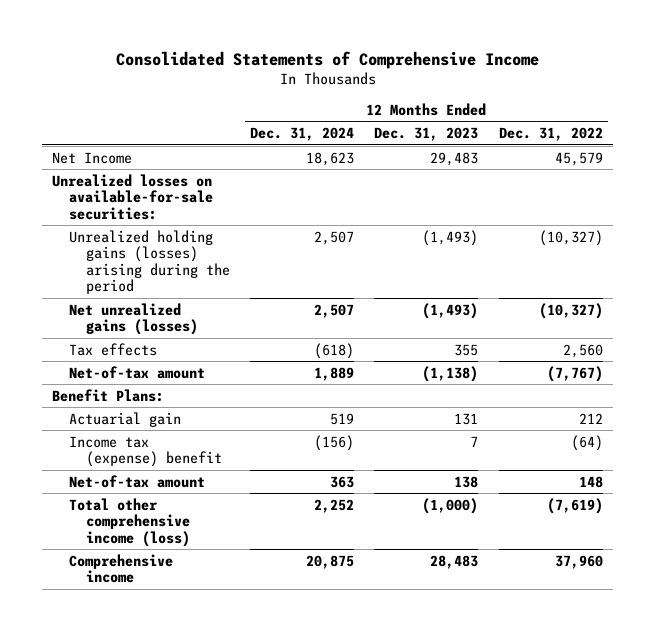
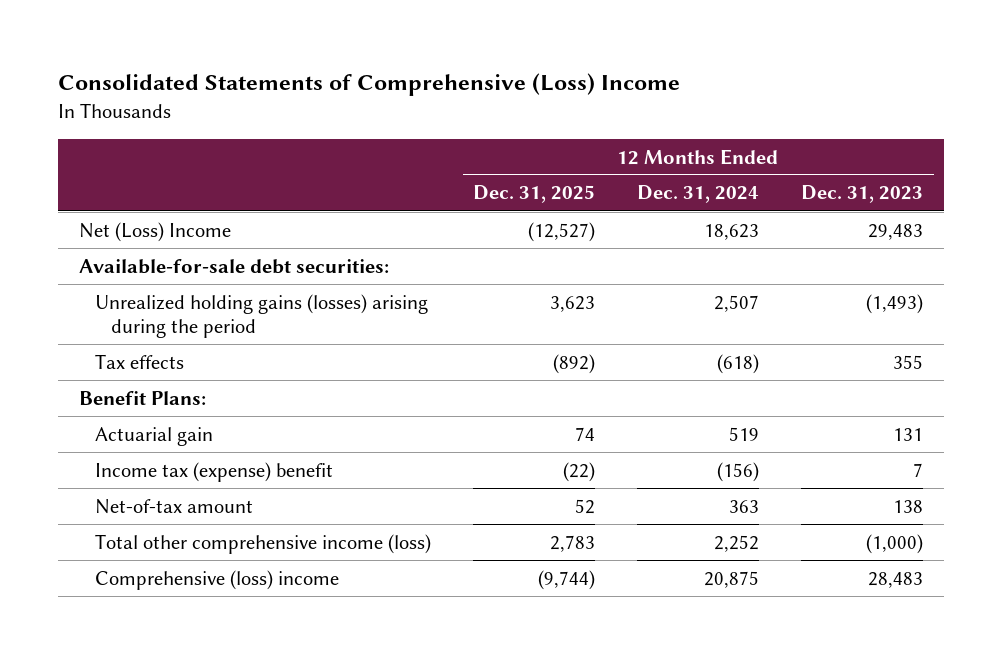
- Consolidated Statements of Comprehensive Income
+ Consolidated Statements of Comprehensive (Loss) Income
- | 12 Months Ended Dec. 31, 2024 | 12 Months Ended Dec. 31, 2023 | 12 Months Ended Dec. 31, 2022
+ | 12 Months Ended Dec. 31, 2025 | 12 Months Ended Dec. 31, 2024 | 12 Months Ended Dec. 31, 2023
- Net Income | 18,623 | 29,483 | 45,579
- Unrealized losses on available-for-sale securities:
+ Net (Loss) Income | (12,527) | 18,623 | 29,483
+ Available-for-sale debt securities:
- Net unrealized gains (losses) | 2,507 | (1,493) | (10,327)
- Net-of-tax amount | 1,889 | (1,138) | (7,767)
- Comprehensive income | 20,875 | 28,483 | 37,960
+ Comprehensive (loss) income | (9,744) | 20,875 | 28,483

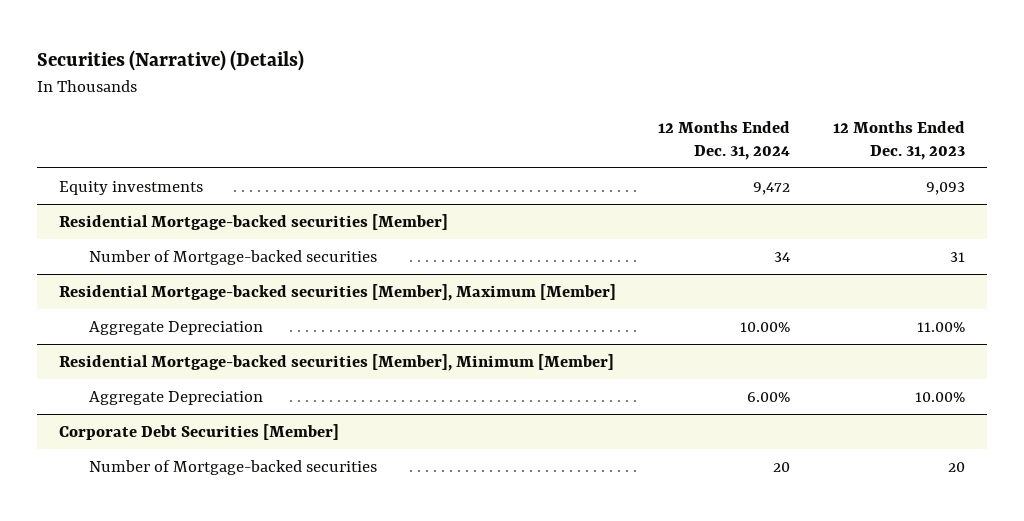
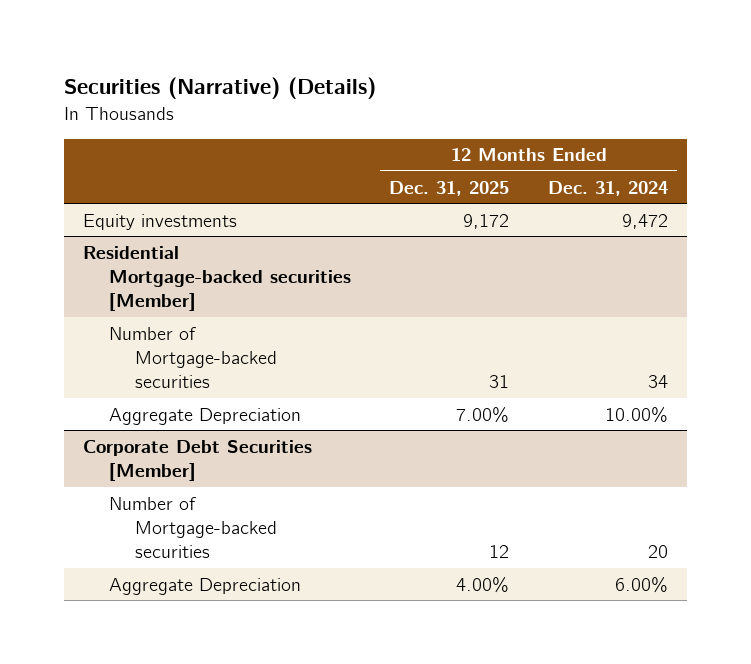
- | 12 Months Ended Dec. 31, 2024 | 12 Months Ended Dec. 31, 2023
+ | 12 Months Ended Dec. 31, 2025 | 12 Months Ended Dec. 31, 2024
- Residential Mortgage-backed securities [Member], Maximum [Member]
- Residential Mortgage-backed securities [Member], Minimum [Member]
- Aggregate Depreciation | 6.00% | 10.00%
@ Corporate Debt Securities [Member]
+ Aggregate Depreciation | 4.00% | 6.00%

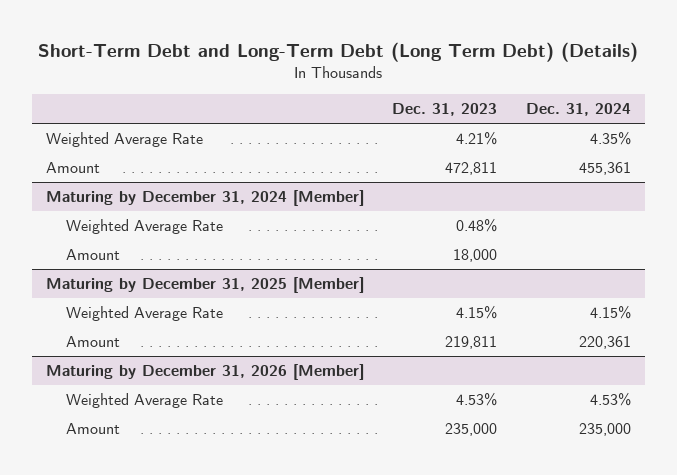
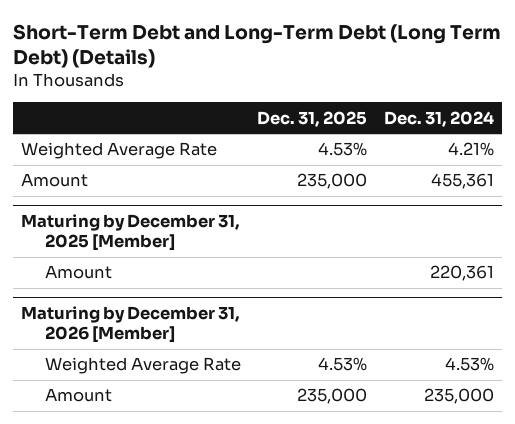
- | Dec. 31, 2023 | Dec. 31, 2024
+ | Dec. 31, 2025 | Dec. 31, 2024
- Weighted Average Rate | 4.21% | 4.35%
+ Weighted Average Rate | 4.53% | 4.21%
- Maturing by December 31, 2024 [Member]
- Weighted Average Rate | 0.48% |
- Amount | 18,000 |
@ Maturing by December 31, 2025 [Member]
- Weighted Average Rate | 4.15% | 4.15%

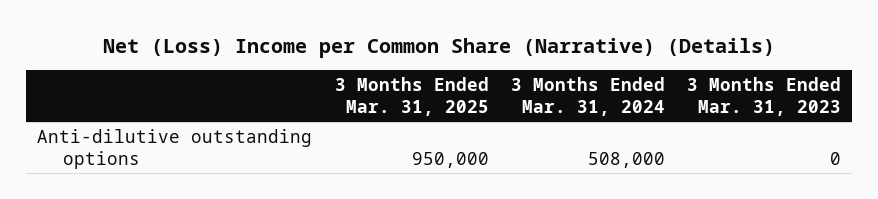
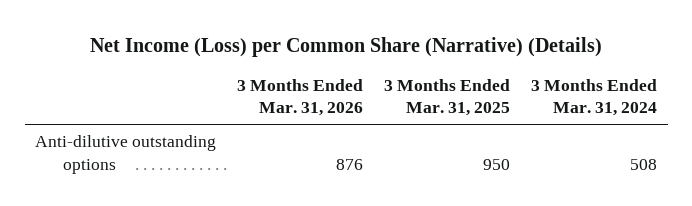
- Net (Loss) Income per Common Share (Narrative) (Details)
+ Net Income (Loss) per Common Share (Narrative) (Details)
- | 3 Months Ended Mar. 31, 2025 | 3 Months Ended Mar. 31, 2024 | 3 Months Ended Mar. 31, 2023
+ | 3 Months Ended Mar. 31, 2026 | 3 Months Ended Mar. 31, 2025 | 3 Months Ended Mar. 31, 2024
- Anti-dilutive outstanding options | 950,000 | 508,000 | 0
+ Anti-dilutive outstanding options | 876 | 950 | 508

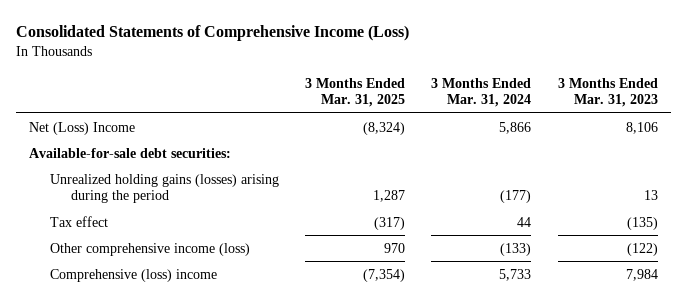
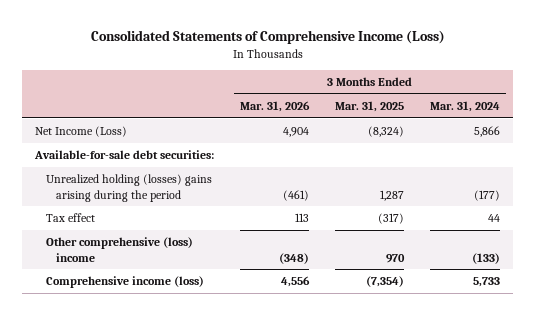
- | 3 Months Ended Mar. 31, 2025 | 3 Months Ended Mar. 31, 2024 | 3 Months Ended Mar. 31, 2023
+ | 3 Months Ended Mar. 31, 2026 | 3 Months Ended Mar. 31, 2025 | 3 Months Ended Mar. 31, 2024
- Net (Loss) Income | (8,324) | 5,866 | 8,106
+ Net Income (Loss) | 4,904 | (8,324) | 5,866
- Unrealized holding gains (losses) arising during the period | 1,287 | (177) | 13
+ Unrealized holding (losses) gains arising during the period | (461) | 1,287 | (177)
- Other comprehensive income (loss) | 970 | (133) | (122)
- Comprehensive (loss) income | (7,354) | 5,733 | 7,984
+ Other comprehensive (loss) income | (348) | 970 | (133)
+ Comprehensive income (loss) | 4,556 | (7,354) | 5,733

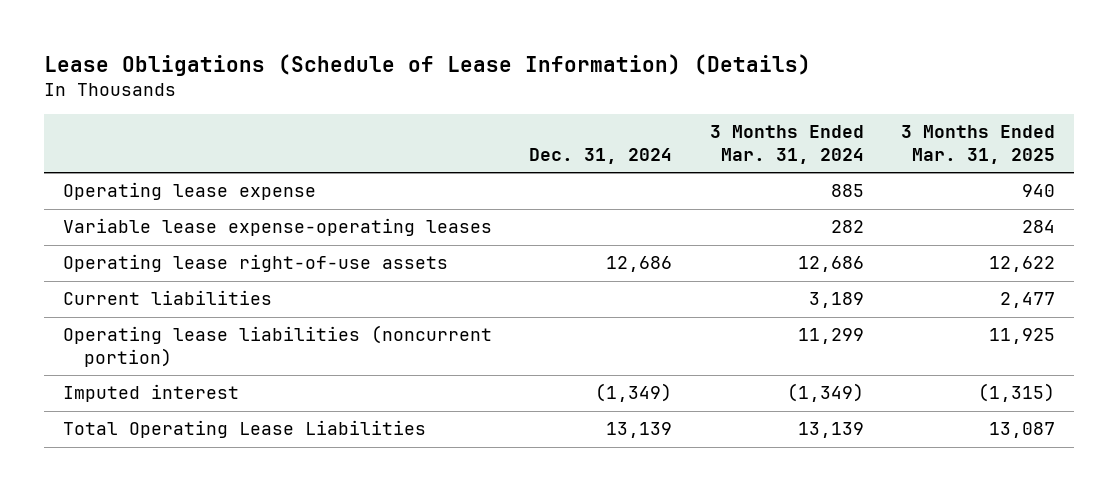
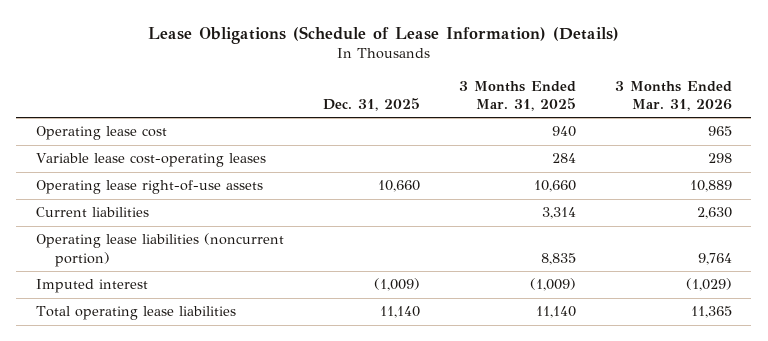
- | Dec. 31, 2024 | 3 Months Ended Mar. 31, 2024 | 3 Months Ended Mar. 31, 2025
+ | Dec. 31, 2025 | 3 Months Ended Mar. 31, 2025 | 3 Months Ended Mar. 31, 2026
- Operating lease expense | | 885 | 940
- Variable lease expense-operating leases | | 282 | 284
- Operating lease right-of-use assets | 12,686 | 12,686 | 12,622
- Current liabilities | | 3,189 | 2,477
- Operating lease liabilities (noncurrent portion) | | 11,299 | 11,925
- Imputed interest | (1,349) | (1,349) | (1,315)
- Total Operating Lease Liabilities | 13,139 | 13,139 | 13,087
+ Operating lease cost | | 940 | 965
+ Variable lease cost-operating leases | | 284 | 298
+ Operating lease right-of-use assets | 10,660 | 10,660 | 10,889
+ Current liabilities | | 3,314 | 2,630
+ Operating lease liabilities (noncurrent portion) | | 8,835 | 9,764
+ Imputed interest | (1,009) | (1,009) | (1,029)
+ Total operating lease liabilities | 11,140 | 11,140 | 11,365

